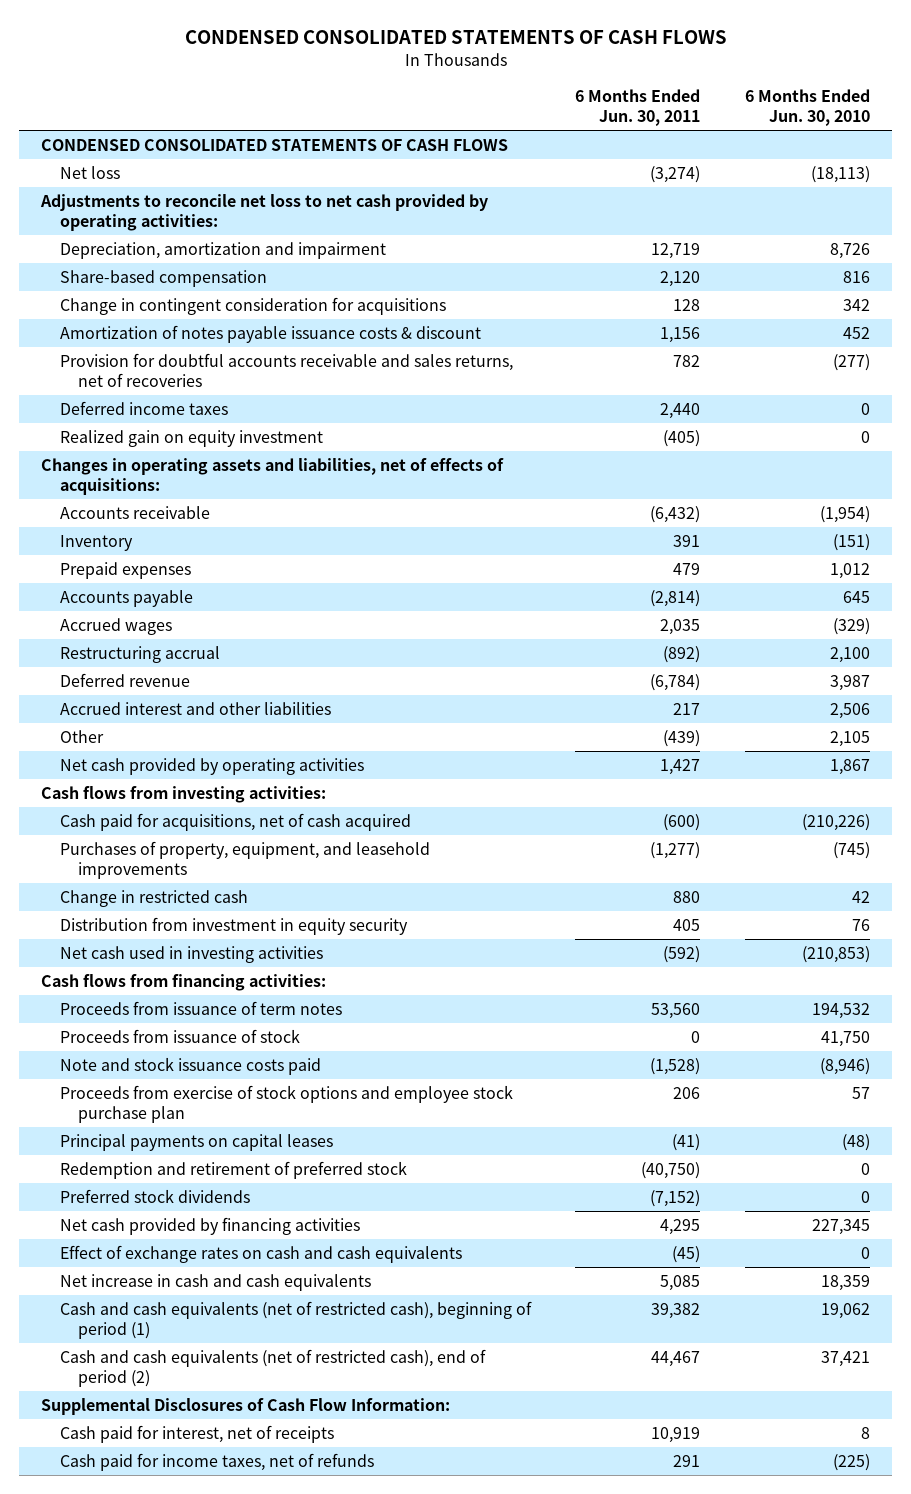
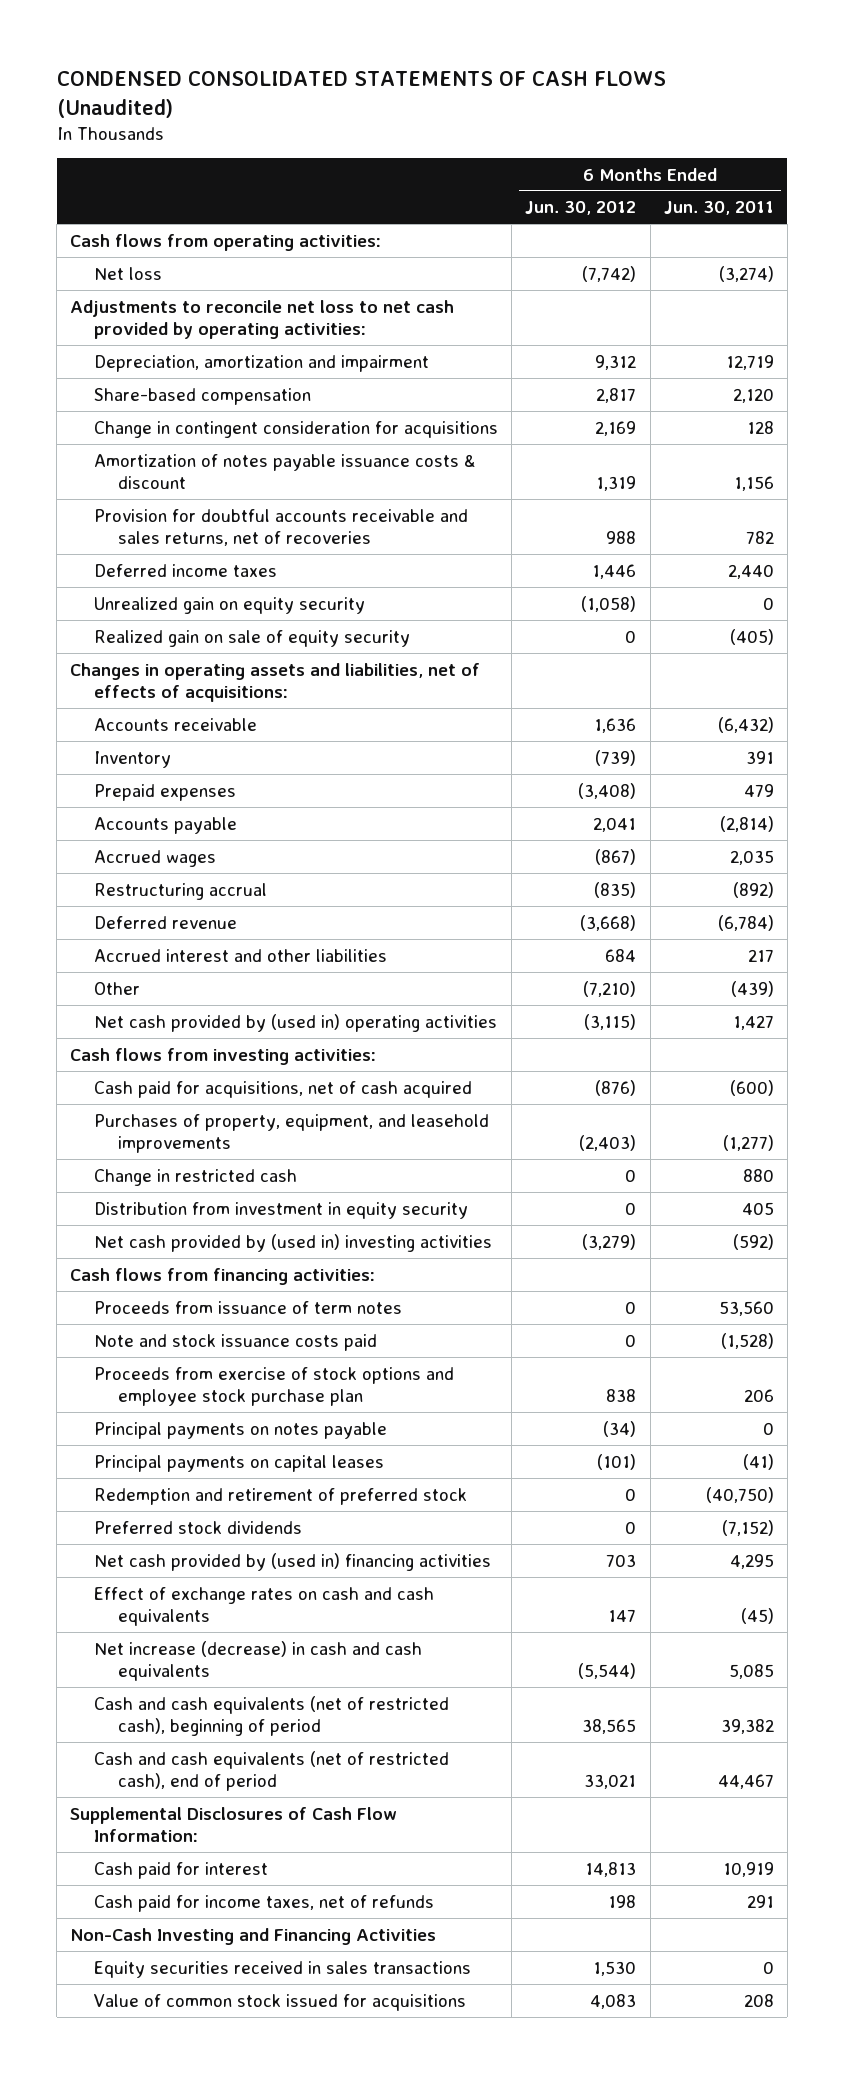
- CONDENSED CONSOLIDATED STATEMENTS OF CASH FLOWS
+ CONDENSED CONSOLIDATED STATEMENTS OF CASH FLOWS (Unaudited)
- | 6 Months Ended Jun. 30, 2011 | 6 Months Ended Jun. 30, 2010
+ | 6 Months Ended Jun. 30, 2012 | 6 Months Ended Jun. 30, 2011
- CONDENSED CONSOLIDATED STATEMENTS OF CASH FLOWS
+ Cash flows from operating activities:
- Realized gain on equity investment | (405) | 0
+ Unrealized gain on equity security | (1,058) | 0
+ Realized gain on sale of equity security | 0 | (405)
- Net cash provided by operating activities | 1,427 | 1,867
+ Net cash provided by (used in) operating activities | (3,115) | 1,427
- Net cash used in investing activities | (592) | (210,853)
+ Net cash provided by (used in) investing activities | (3,279) | (592)
- Proceeds from issuance of stock | 0 | 41,750
+ Principal payments on notes payable | (34) | 0
- Net cash provided by financing activities | 4,295 | 227,345
+ Net cash provided by (used in) financing activities | 703 | 4,295
- Net increase in cash and cash equivalents | 5,085 | 18,359
- Cash and cash equivalents (net of restricted cash), beginning of period (1) | 39,382 | 19,062
- Cash and cash equivalents (net of restricted cash), end of period (2) | 44,467 | 37,421
+ Net increase (decrease) in cash and cash equivalents | (5,544) | 5,085
+ Cash and cash equivalents (net of restricted cash), beginning of period | 38,565 | 39,382
+ Cash and cash equivalents (net of restricted cash), end of period | 33,021 | 44,467
- Cash paid for interest, net of receipts | 10,919 | 8
+ Cash paid for interest | 14,813 | 10,919
+ Non-Cash Investing and Financing Activities
+ Equity securities received in sales transactions | 1,530 | 0
+ Value of common stock issued for acquisitions | 4,083 | 208

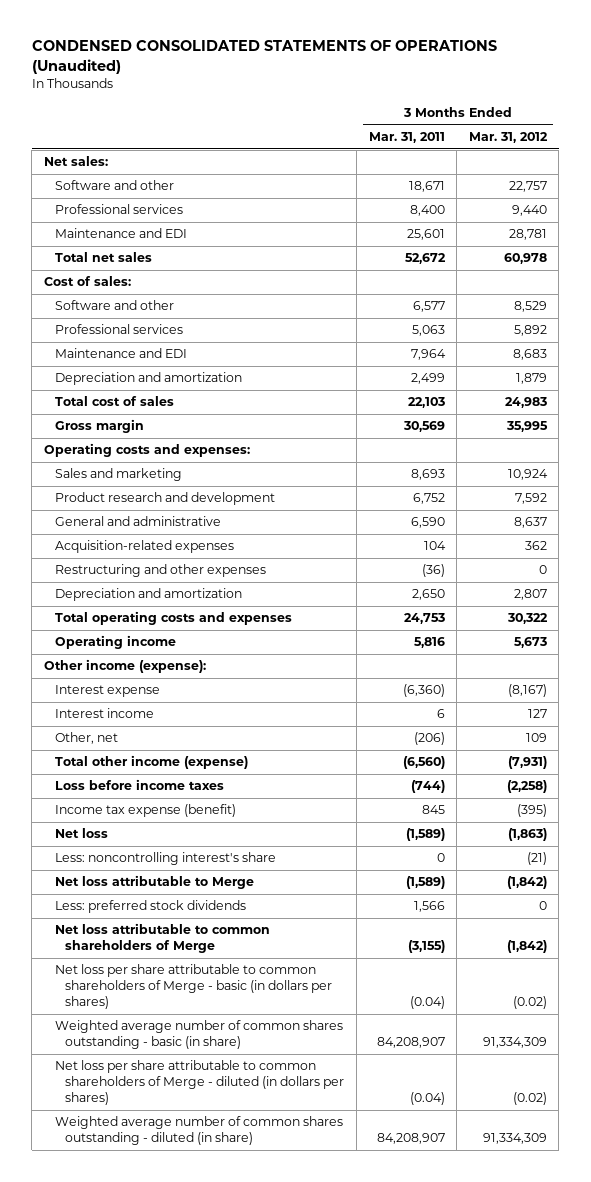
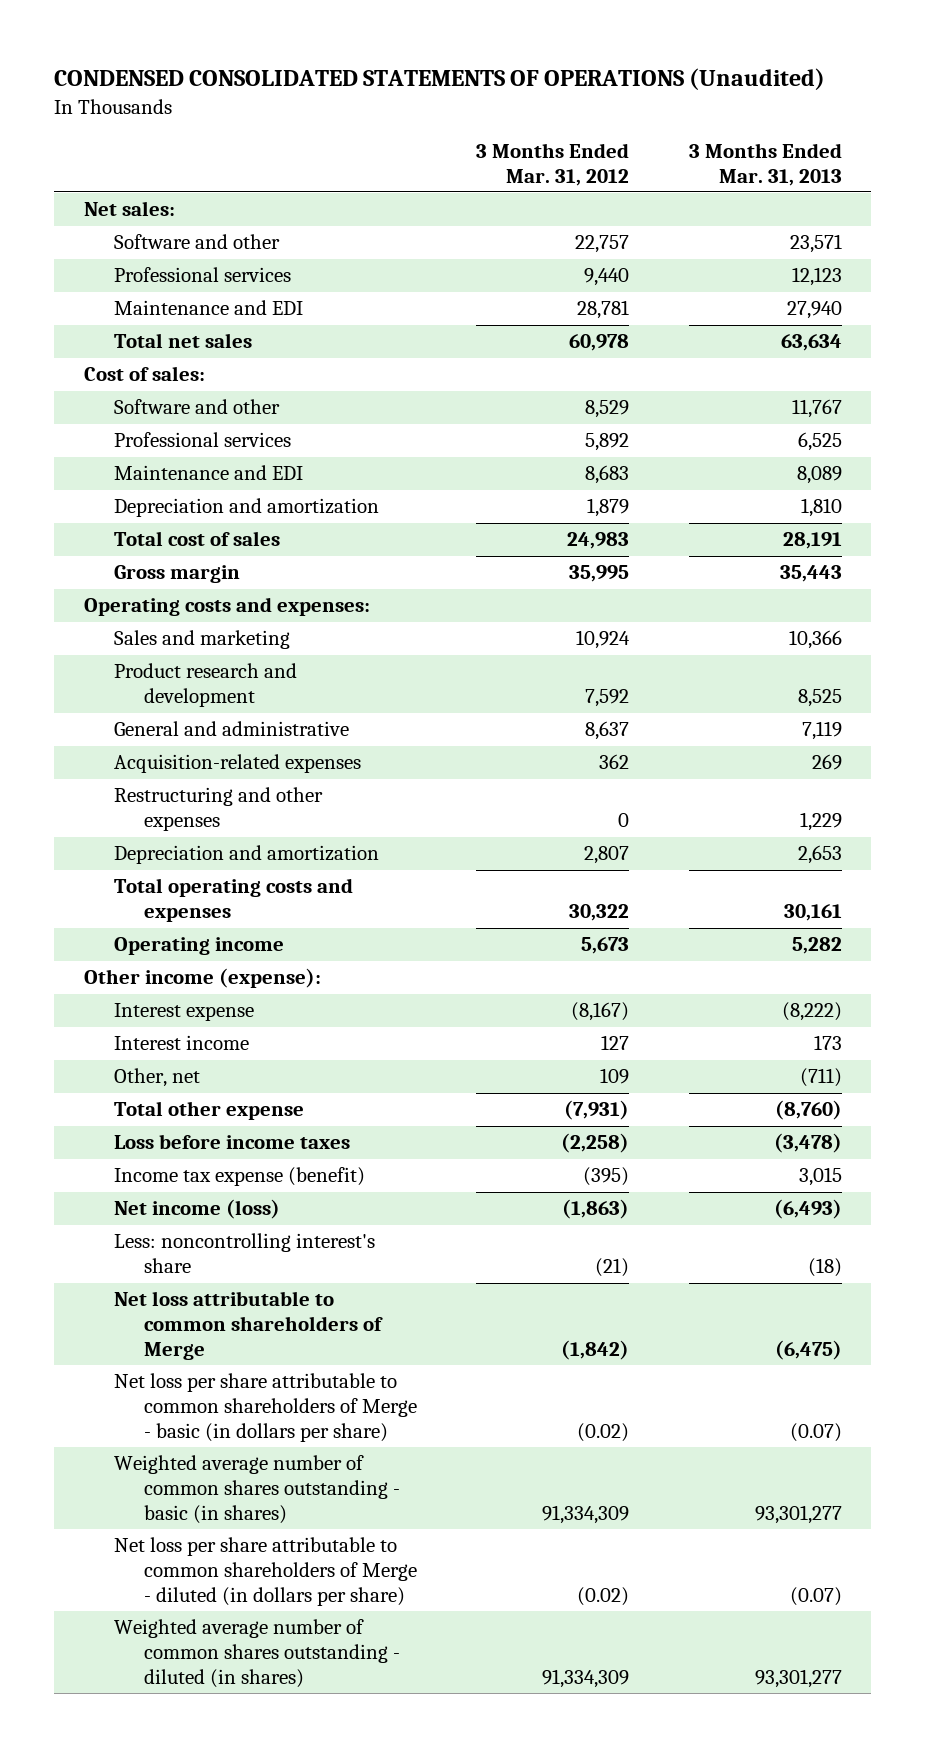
- | 3 Months Ended Mar. 31, 2011 | 3 Months Ended Mar. 31, 2012
+ | 3 Months Ended Mar. 31, 2012 | 3 Months Ended Mar. 31, 2013
- Total other income (expense) | (6,560) | (7,931)
+ Total other expense | (7,931) | (8,760)
- Net loss | (1,589) | (1,863)
+ Net income (loss) | (1,863) | (6,493)
- Net loss attributable to Merge | (1,589) | (1,842)
- Less: preferred stock dividends | 1,566 | 0
- Net loss per share attributable to common shareholders of Merge - basic (in dollars per shares) | (0.04) | (0.02)
- Weighted average number of common shares outstanding - basic (in share) | 84,208,907 | 91,334,309
- Net loss per share attributable to common shareholders of Merge - diluted (in dollars per shares) | (0.04) | (0.02)
- Weighted average number of common shares outstanding - diluted (in share) | 84,208,907 | 91,334,309
+ Net loss per share attributable to common shareholders of Merge - basic (in dollars per share) | (0.02) | (0.07)
+ Weighted average number of common shares outstanding - basic (in shares) | 91,334,309 | 93,301,277
+ Net loss per share attributable to common shareholders of Merge - diluted (in dollars per share) | (0.02) | (0.07)
+ Weighted average number of common shares outstanding - diluted (in shares) | 91,334,309 | 93,301,277

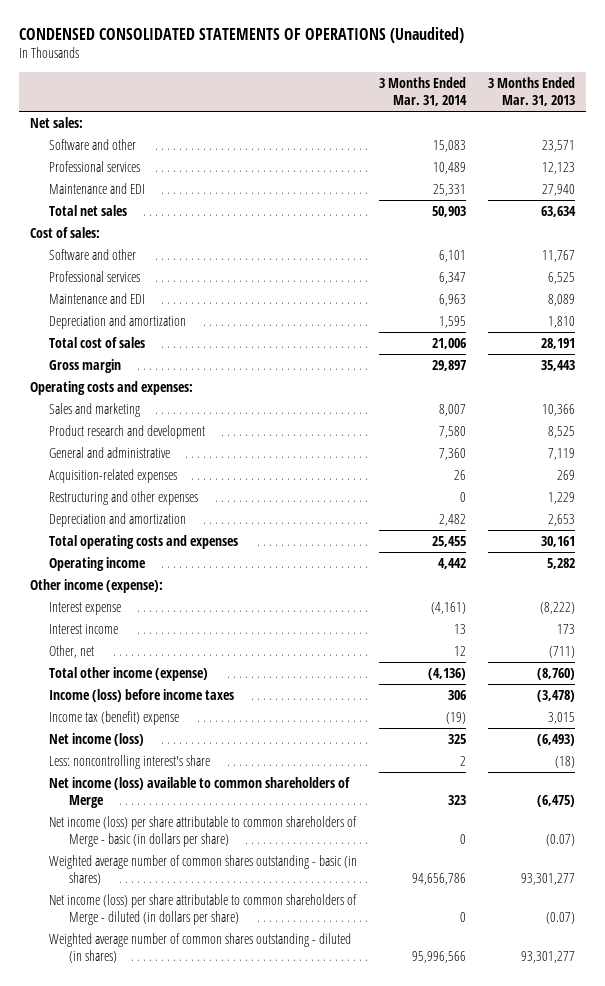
- | 3 Months Ended Mar. 31, 2012 | 3 Months Ended Mar. 31, 2013
+ | 3 Months Ended Mar. 31, 2014 | 3 Months Ended Mar. 31, 2013
- Total other expense | (7,931) | (8,760)
- Loss before income taxes | (2,258) | (3,478)
- Income tax expense (benefit) | (395) | 3,015
+ Total other income (expense) | (4,136) | (8,760)
+ Income (loss) before income taxes | 306 | (3,478)
+ Income tax (benefit) expense | (19) | 3,015
- Net loss attributable to common shareholders of Merge | (1,842) | (6,475)
- Net loss per share attributable to common shareholders of Merge - basic (in dollars per share) | (0.02) | (0.07)
+ Net income (loss) available to common shareholders of Merge | 323 | (6,475)
+ Net income (loss) per share attributable to common shareholders of Merge - basic (in dollars per share) | 0 | (0.07)
- Net loss per share attributable to common shareholders of Merge - diluted (in dollars per share) | (0.02) | (0.07)
+ Net income (loss) per share attributable to common shareholders of Merge - diluted (in dollars per share) | 0 | (0.07)

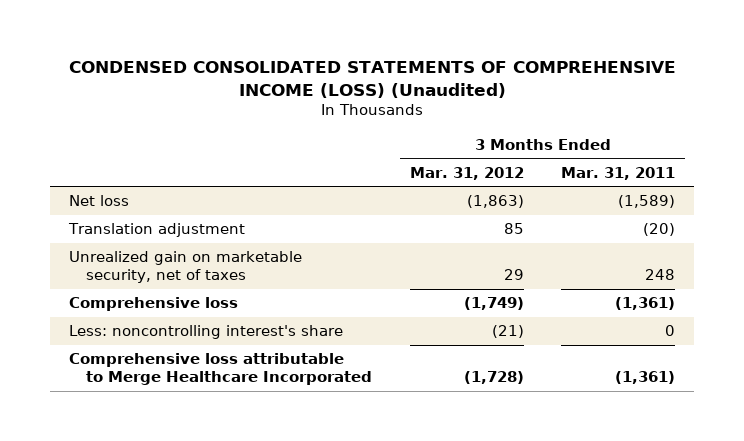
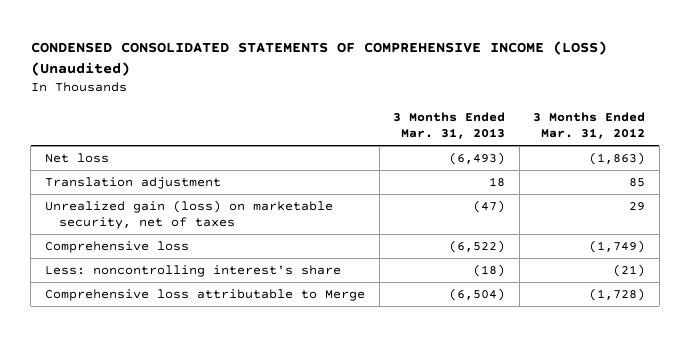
- | 3 Months Ended Mar. 31, 2012 | 3 Months Ended Mar. 31, 2011
+ | 3 Months Ended Mar. 31, 2013 | 3 Months Ended Mar. 31, 2012
- Unrealized gain on marketable security, net of taxes | 29 | 248
+ Unrealized gain (loss) on marketable security, net of taxes | (47) | 29
- Comprehensive loss attributable to Merge Healthcare Incorporated | (1,728) | (1,361)
+ Comprehensive loss attributable to Merge | (6,504) | (1,728)

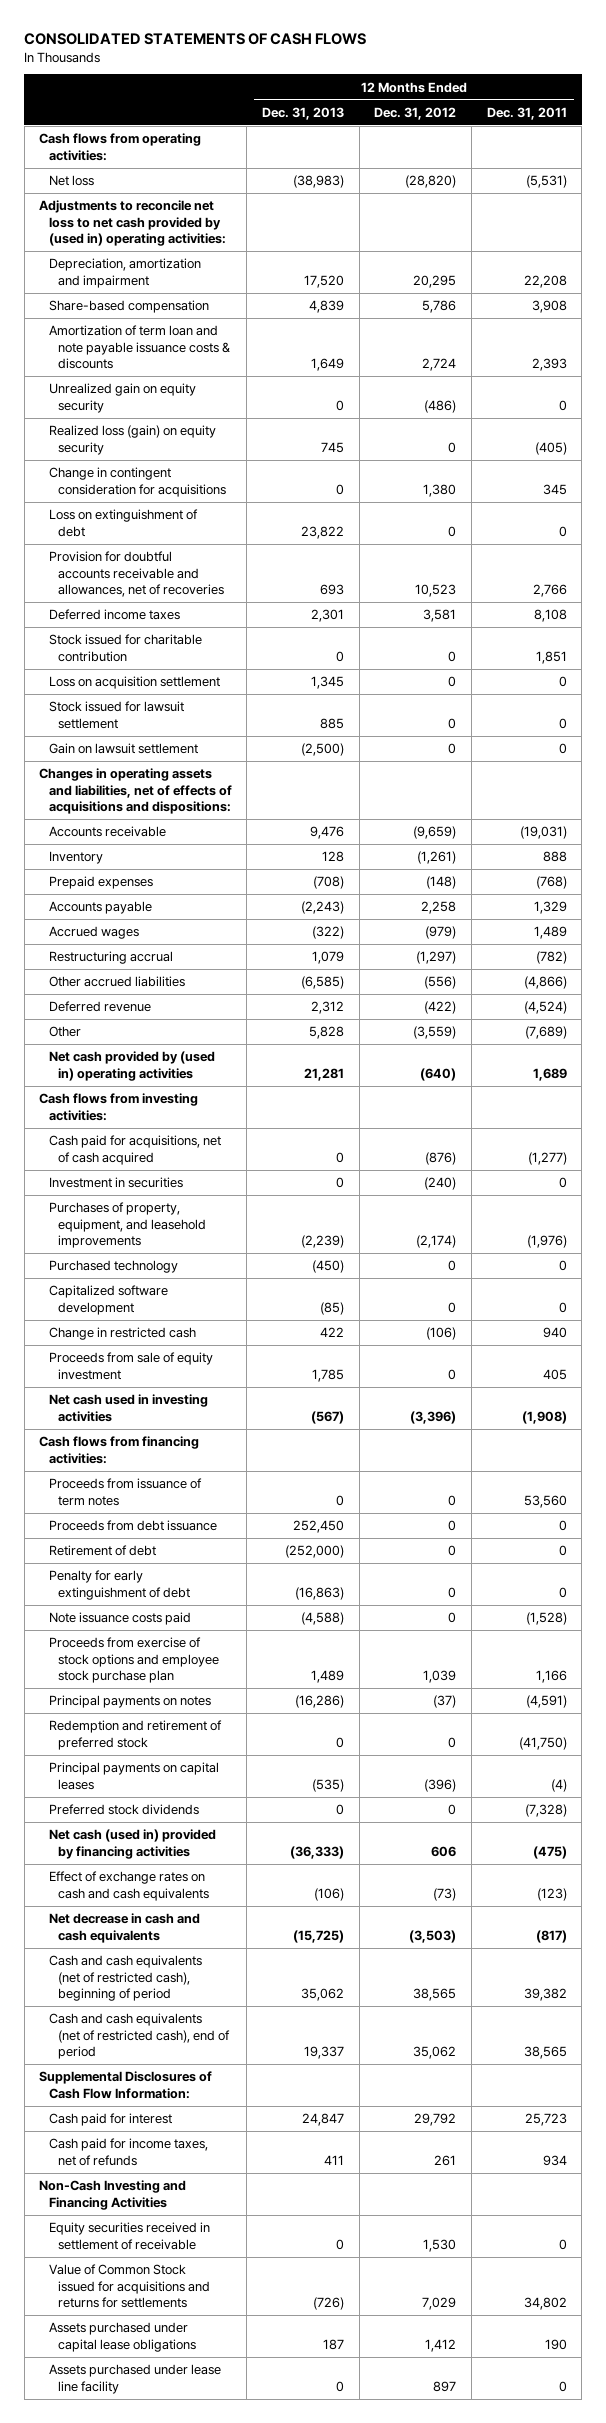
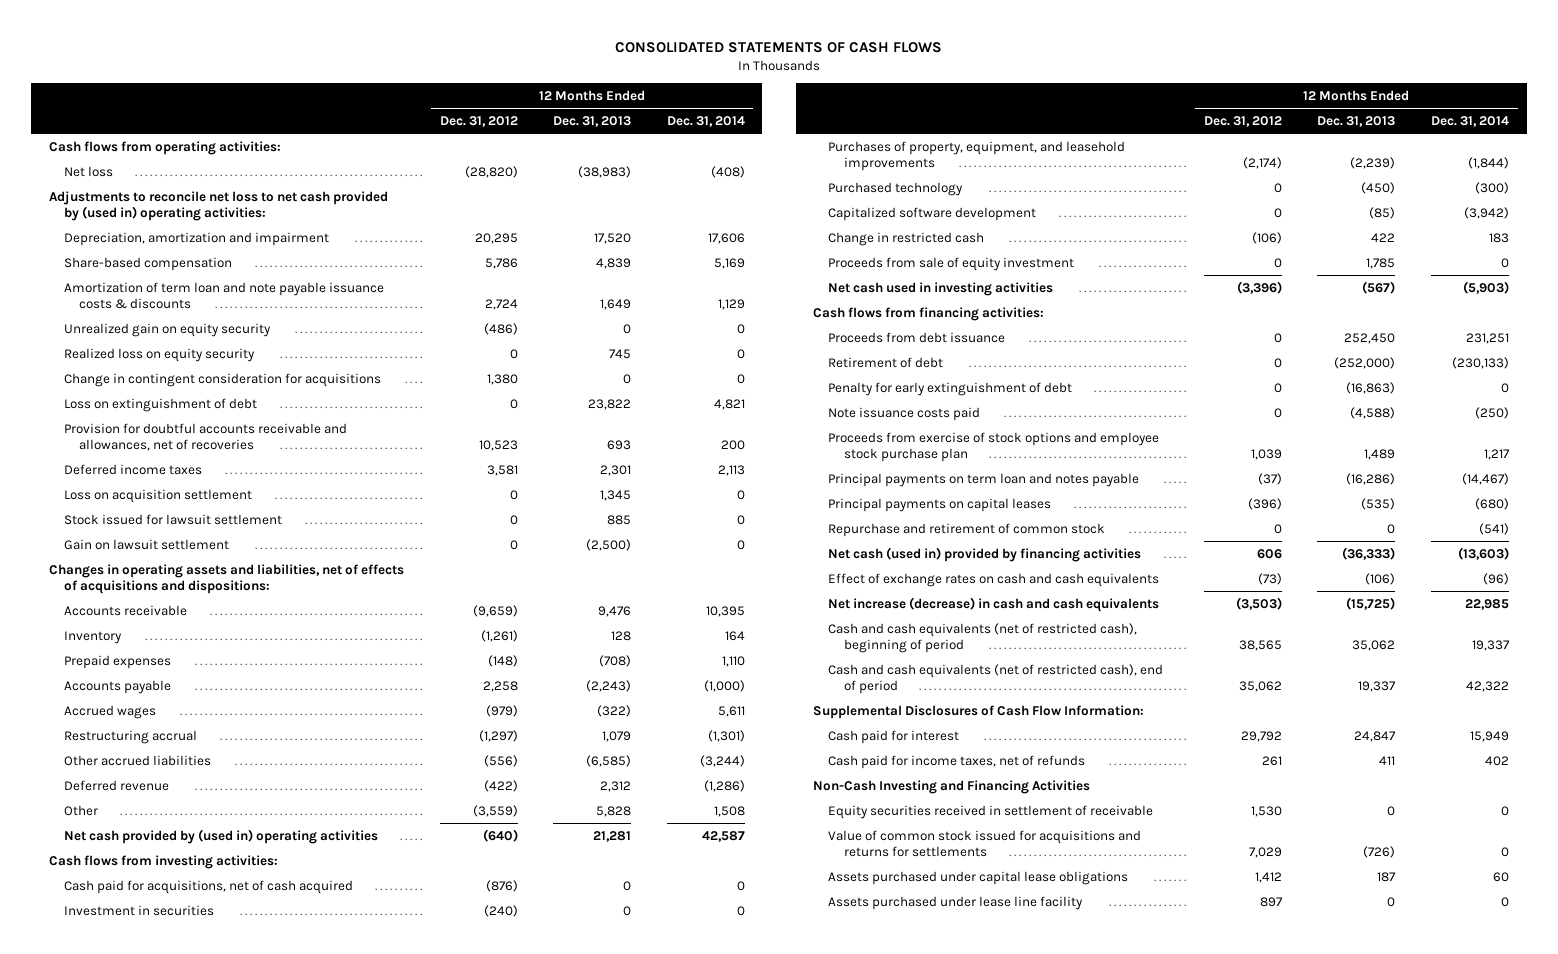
- | 12 Months Ended Dec. 31, 2013 | 12 Months Ended Dec. 31, 2012 | 12 Months Ended Dec. 31, 2011
+ | 12 Months Ended Dec. 31, 2012 | 12 Months Ended Dec. 31, 2013 | 12 Months Ended Dec. 31, 2014
- Realized loss (gain) on equity security | 745 | 0 | (405)
+ Realized loss on equity security | 0 | 745 | 0
- Stock issued for charitable contribution | 0 | 0 | 1,851
- Proceeds from issuance of term notes | 0 | 0 | 53,560
- Principal payments on notes | (16,286) | (37) | (4,591)
- Redemption and retirement of preferred stock | 0 | 0 | (41,750)
+ Principal payments on term loan and notes payable | (37) | (16,286) | (14,467)
- Preferred stock dividends | 0 | 0 | (7,328)
+ Repurchase and retirement of common stock | 0 | 0 | (541)
- Net decrease in cash and cash equivalents | (15,725) | (3,503) | (817)
+ Net increase (decrease) in cash and cash equivalents | (3,503) | (15,725) | 22,985
- Value of Common Stock issued for acquisitions and returns for settlements | (726) | 7,029 | 34,802
+ Value of common stock issued for acquisitions and returns for settlements | 7,029 | (726) | 0

